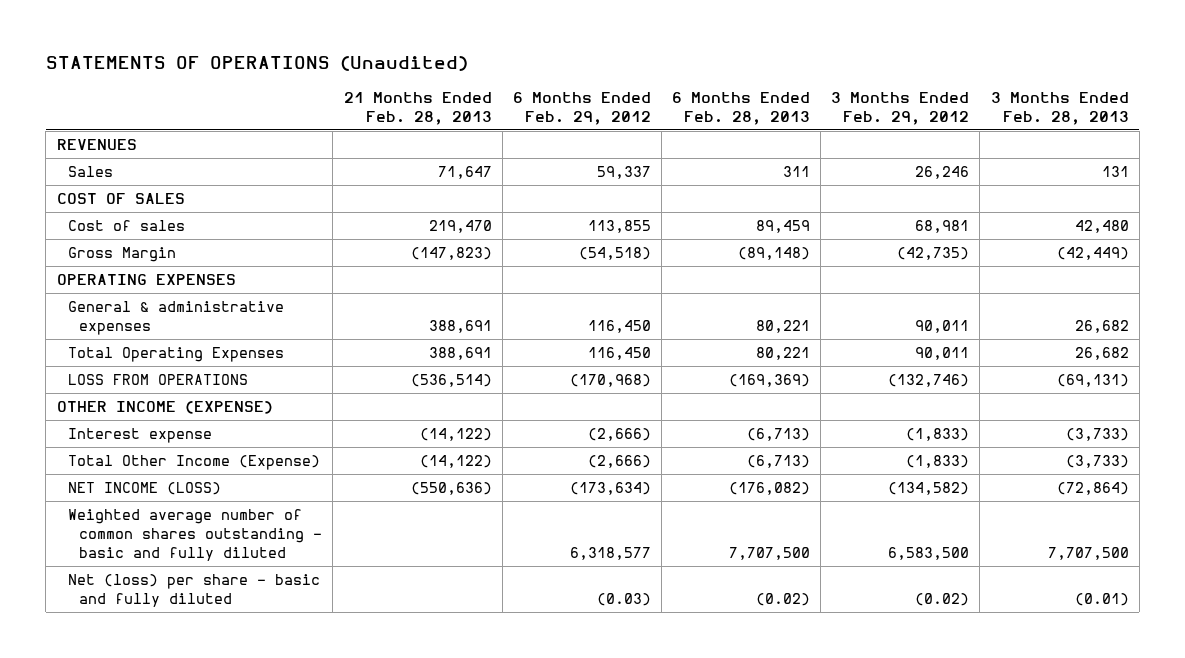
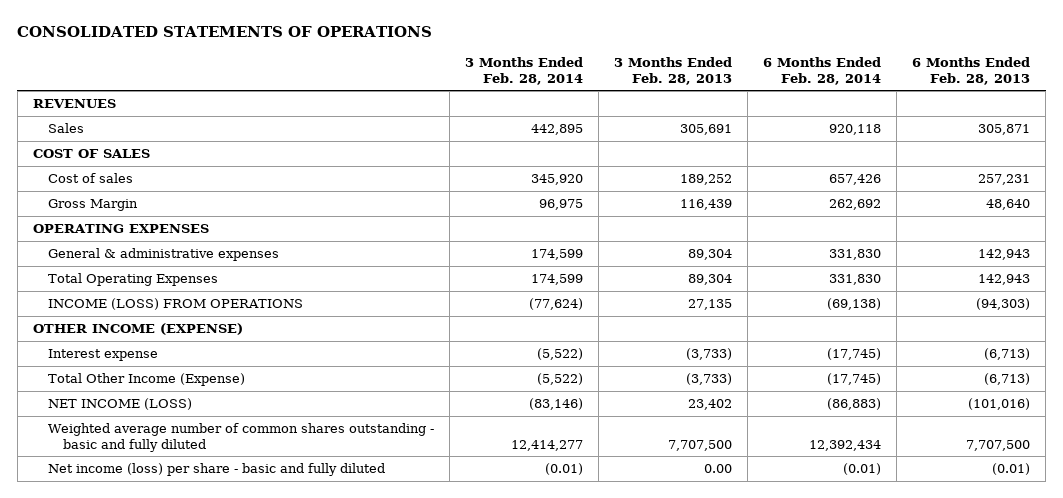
- STATEMENTS OF OPERATIONS (Unaudited)
+ CONSOLIDATED STATEMENTS OF OPERATIONS
- | 21 Months Ended Feb. 28, 2013 | 6 Months Ended Feb. 29, 2012 | 6 Months Ended Feb. 28, 2013 | 3 Months Ended Feb. 29, 2012 | 3 Months Ended Feb. 28, 2013
+ | 3 Months Ended Feb. 28, 2014 | 3 Months Ended Feb. 28, 2013 | 6 Months Ended Feb. 28, 2014 | 6 Months Ended Feb. 28, 2013
- Sales | 71,647 | 59,337 | 311 | 26,246 | 131
+ Sales | 442,895 | 305,691 | 920,118 | 305,871
- Cost of sales | 219,470 | 113,855 | 89,459 | 68,981 | 42,480
- Gross Margin | (147,823) | (54,518) | (89,148) | (42,735) | (42,449)
+ Cost of sales | 345,920 | 189,252 | 657,426 | 257,231
+ Gross Margin | 96,975 | 116,439 | 262,692 | 48,640
- General & administrative expenses | 388,691 | 116,450 | 80,221 | 90,011 | 26,682
- Total Operating Expenses | 388,691 | 116,450 | 80,221 | 90,011 | 26,682
- LOSS FROM OPERATIONS | (536,514) | (170,968) | (169,369) | (132,746) | (69,131)
+ General & administrative expenses | 174,599 | 89,304 | 331,830 | 142,943
+ Total Operating Expenses | 174,599 | 89,304 | 331,830 | 142,943
+ INCOME (LOSS) FROM OPERATIONS | (77,624) | 27,135 | (69,138) | (94,303)
- NET INCOME (LOSS) | (550,636) | (173,634) | (176,082) | (134,582) | (72,864)
+ NET INCOME (LOSS) | (83,146) | 23,402 | (86,883) | (101,016)
- Net (loss) per share - basic and fully diluted | | (0.03) | (0.02) | (0.02) | (0.01)
+ Net income (loss) per share - basic and fully diluted | (0.01) | 0.00 | (0.01) | (0.01)

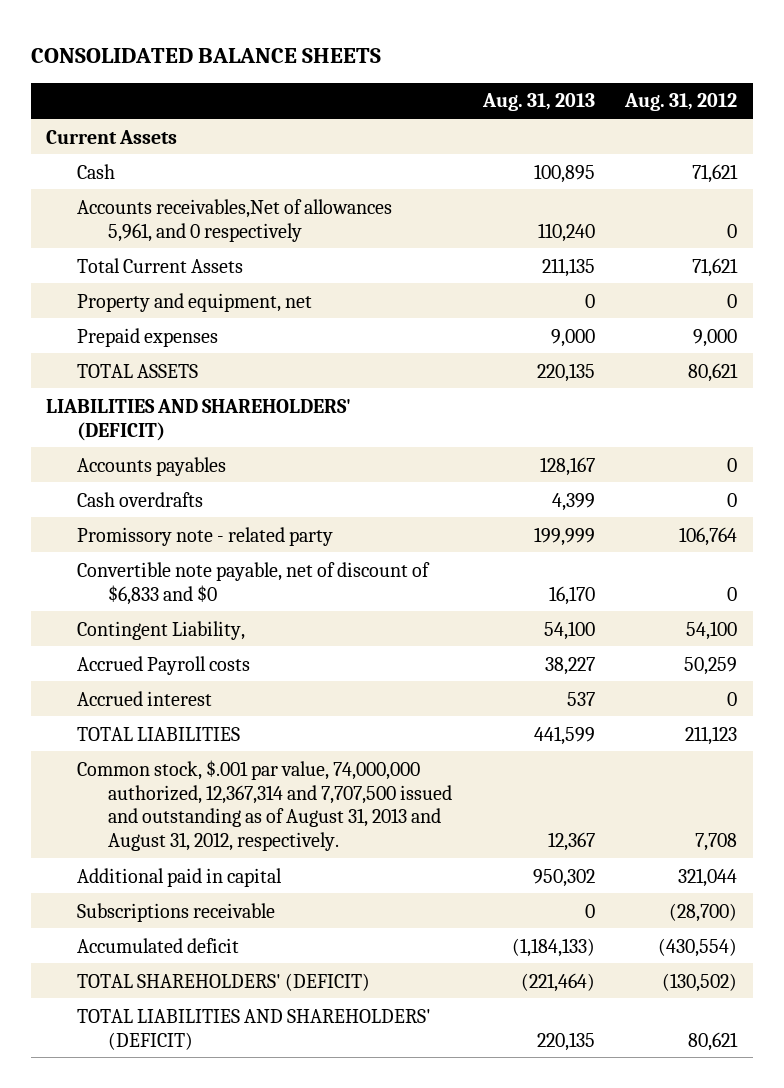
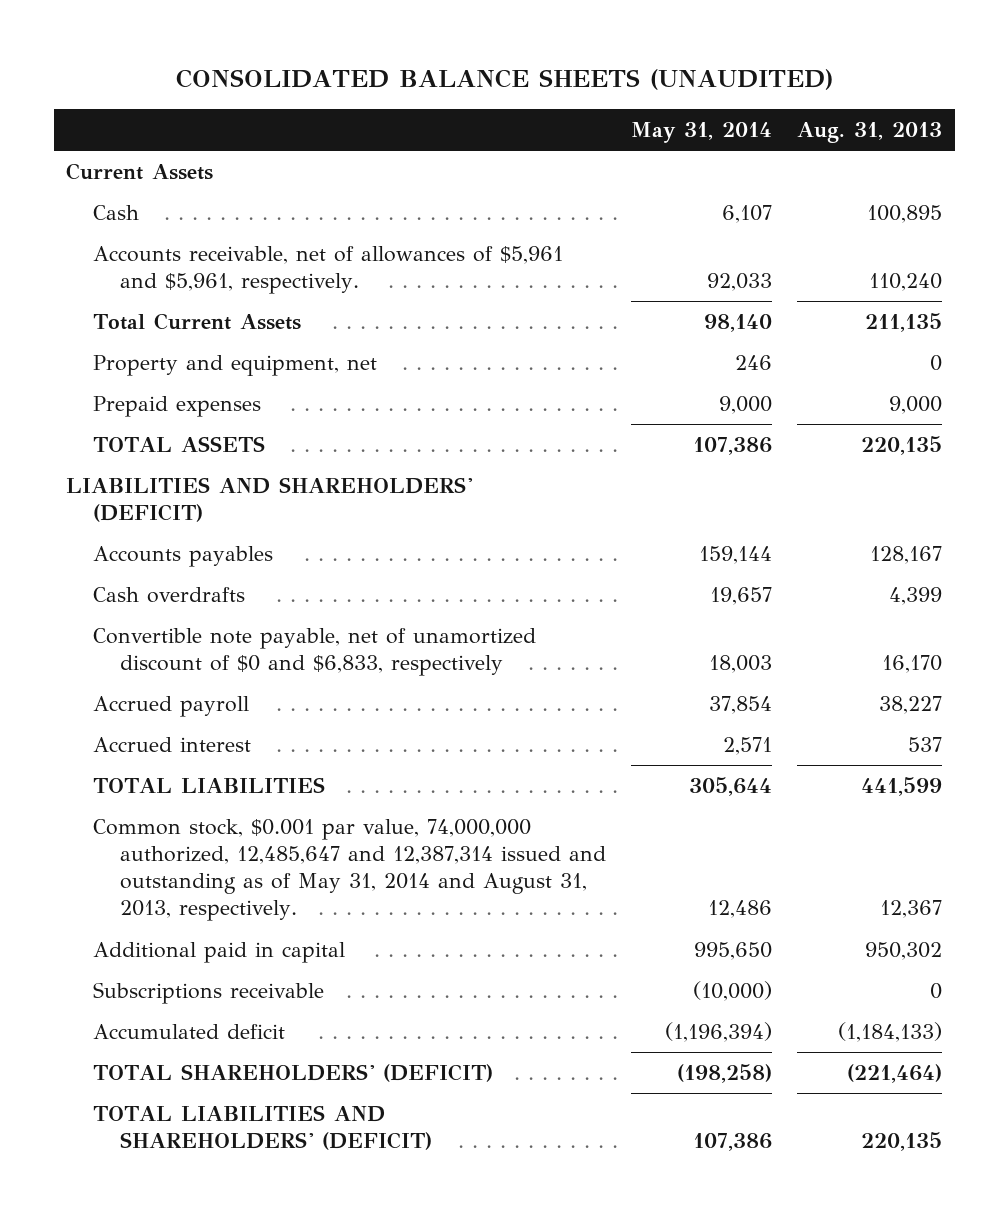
- CONSOLIDATED BALANCE SHEETS
+ CONSOLIDATED BALANCE SHEETS (UNAUDITED)
- | Aug. 31, 2013 | Aug. 31, 2012
+ | May 31, 2014 | Aug. 31, 2013
- Accounts receivables,Net of allowances 5,961, and 0 respectively | 110,240 | 0
+ Accounts receivable, net of allowances of $5,961 and $5,961, respectively. | 92,033 | 110,240
- Promissory note - related party | 199,999 | 106,764
- Convertible note payable, net of discount of $6,833 and $0 | 16,170 | 0
- Contingent Liability, | 54,100 | 54,100
- Accrued Payroll costs | 38,227 | 50,259
+ Convertible note payable, net of unamortized discount of $0 and $6,833, respectively | 18,003 | 16,170
+ Accrued payroll | 37,854 | 38,227
- Common stock, $.001 par value, 74,000,000 authorized, 12,367,314 and 7,707,500 issued and outstanding as of August 31, 2013 and August 31, 2012, respectively. | 12,367 | 7,708
+ Common stock, $0.001 par value, 74,000,000 authorized, 12,485,647 and 12,387,314 issued and outstanding as of May 31, 2014 and August 31, 2013, respectively. | 12,486 | 12,367

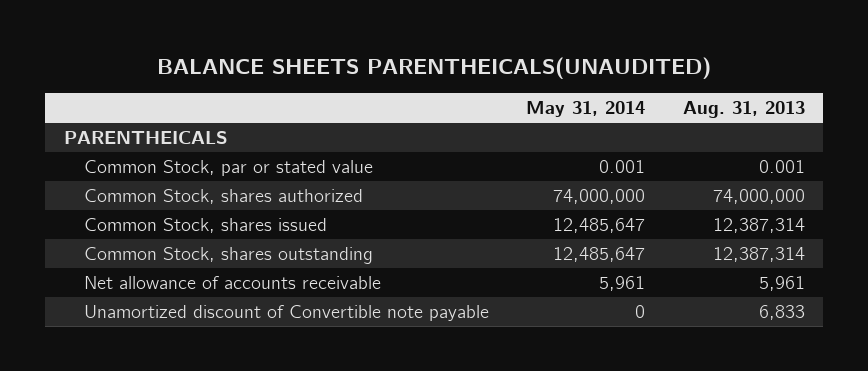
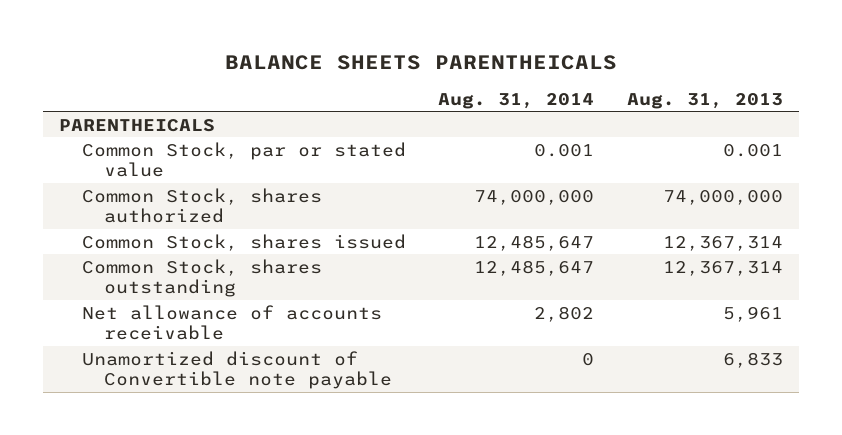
- BALANCE SHEETS PARENTHEICALS(UNAUDITED)
+ BALANCE SHEETS PARENTHEICALS
- | May 31, 2014 | Aug. 31, 2013
+ | Aug. 31, 2014 | Aug. 31, 2013
- Common Stock, shares issued | 12,485,647 | 12,387,314
- Common Stock, shares outstanding | 12,485,647 | 12,387,314
+ Common Stock, shares issued | 12,485,647 | 12,367,314
+ Common Stock, shares outstanding | 12,485,647 | 12,367,314

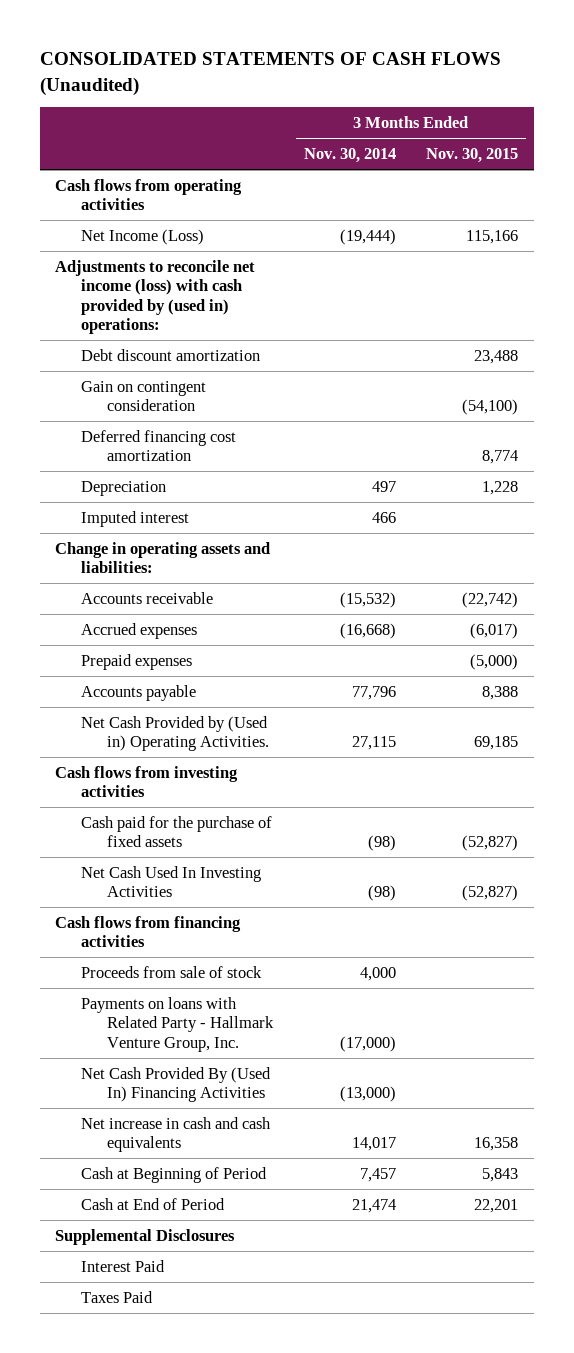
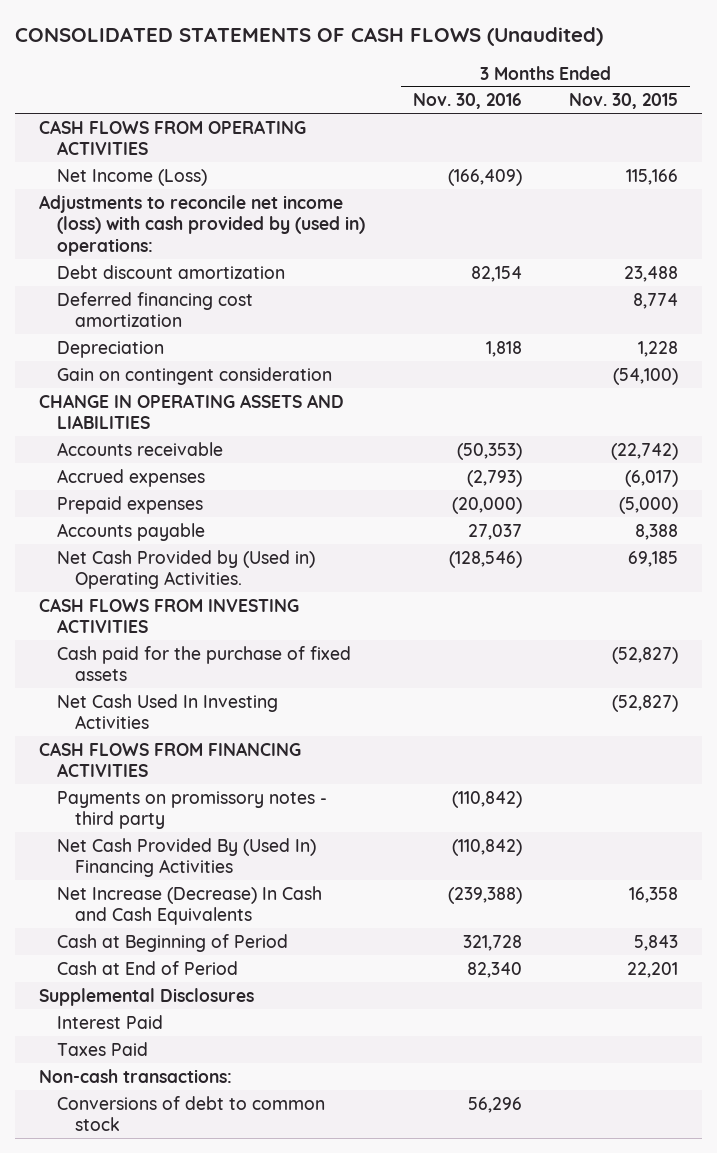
- | 3 Months Ended Nov. 30, 2014 | 3 Months Ended Nov. 30, 2015
+ | 3 Months Ended Nov. 30, 2016 | 3 Months Ended Nov. 30, 2015
- Cash flows from operating activities
+ CASH FLOWS FROM OPERATING ACTIVITIES
- Imputed interest | 466 |
- Change in operating assets and liabilities:
moved down: Gain on contingent consideration | | (54,100)
+ CHANGE IN OPERATING ASSETS AND LIABILITIES
- Cash flows from investing activities
+ CASH FLOWS FROM INVESTING ACTIVITIES
- Cash flows from financing activities
- Proceeds from sale of stock | 4,000 |
- Payments on loans with Related Party - Hallmark Venture Group, Inc. | (17,000) |
+ CASH FLOWS FROM FINANCING ACTIVITIES
+ Payments on promissory notes - third party | (110,842) |
- Net increase in cash and cash equivalents | 14,017 | 16,358
+ Net Increase (Decrease) In Cash and Cash Equivalents | (239,388) | 16,358
+ Non-cash transactions:
+ Conversions of debt to common stock | 56,296 |

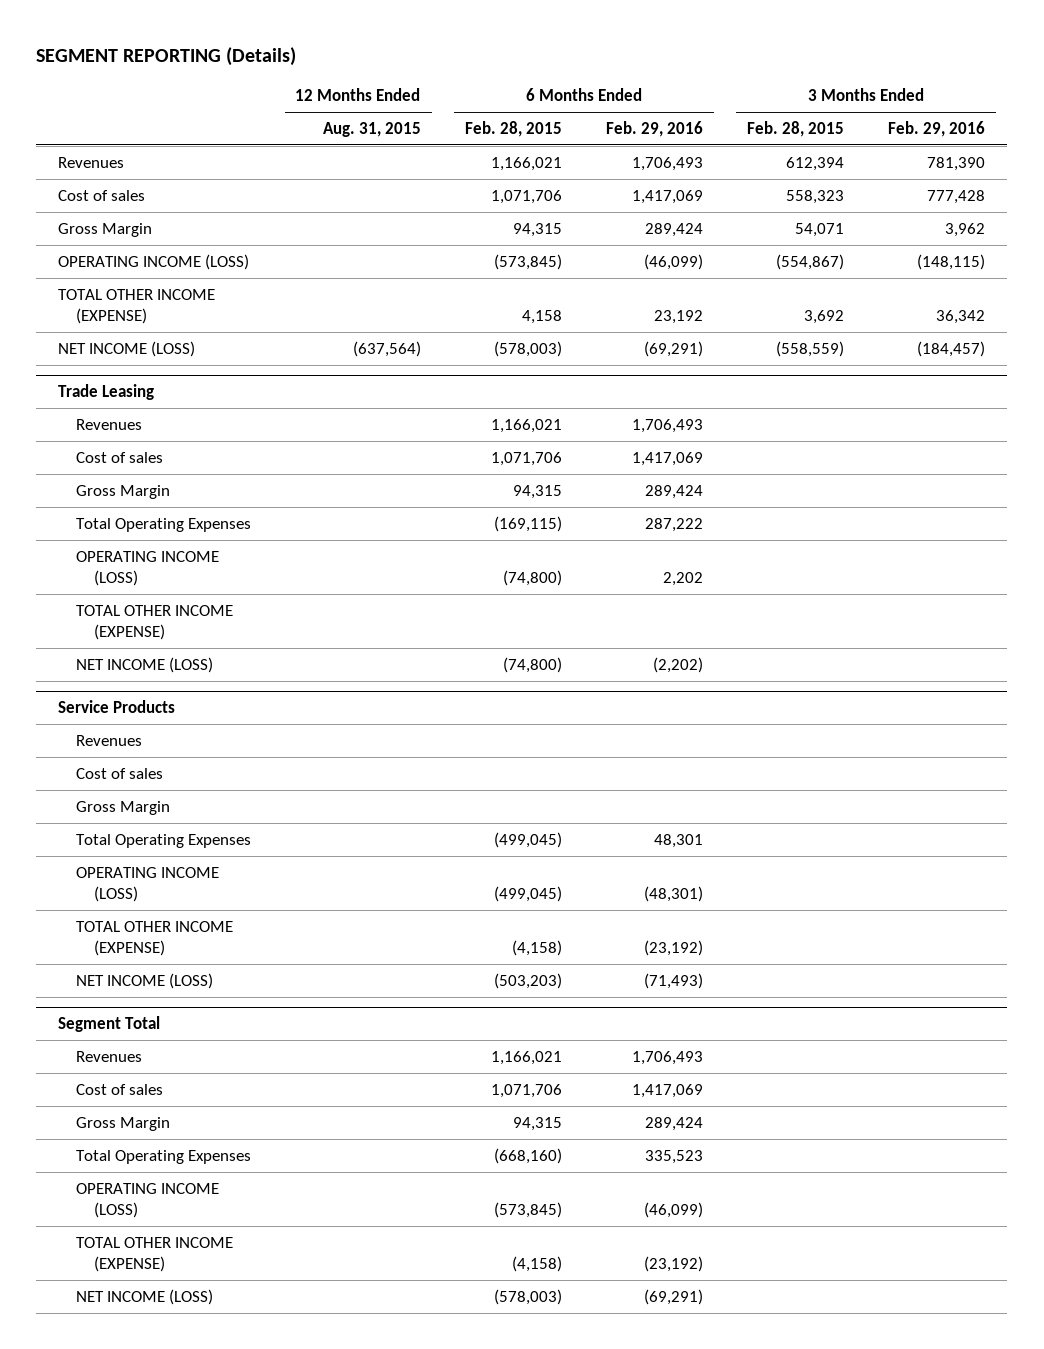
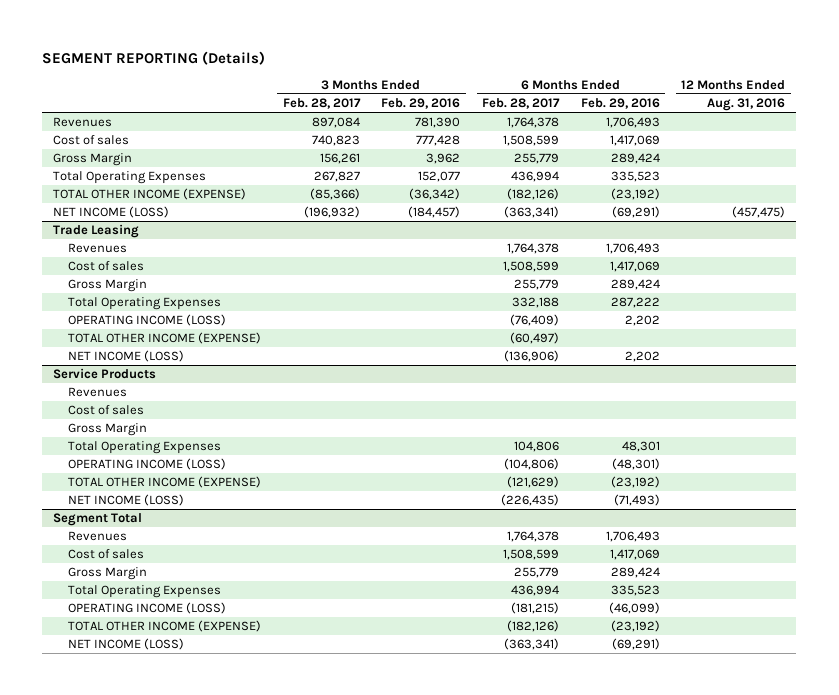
- | 12 Months Ended Aug. 31, 2015 | 6 Months Ended Feb. 28, 2015 | 6 Months Ended Feb. 29, 2016 | 3 Months Ended Feb. 28, 2015 | 3 Months Ended Feb. 29, 2016
+ | 3 Months Ended Feb. 28, 2017 | 3 Months Ended Feb. 29, 2016 | 6 Months Ended Feb. 28, 2017 | 6 Months Ended Feb. 29, 2016 | 12 Months Ended Aug. 31, 2016
- OPERATING INCOME (LOSS) | | (573,845) | (46,099) | (554,867) | (148,115)
- TOTAL OTHER INCOME (EXPENSE) | | 4,158 | 23,192 | 3,692 | 36,342
+ Total Operating Expenses | 267,827 | 152,077 | 436,994 | 335,523 |
+ TOTAL OTHER INCOME (EXPENSE) | (85,366) | (36,342) | (182,126) | (23,192) |
@ Trade Leasing
- NET INCOME (LOSS) | | (74,800) | (2,202) | |
+ NET INCOME (LOSS) | | | (136,906) | 2,202 |

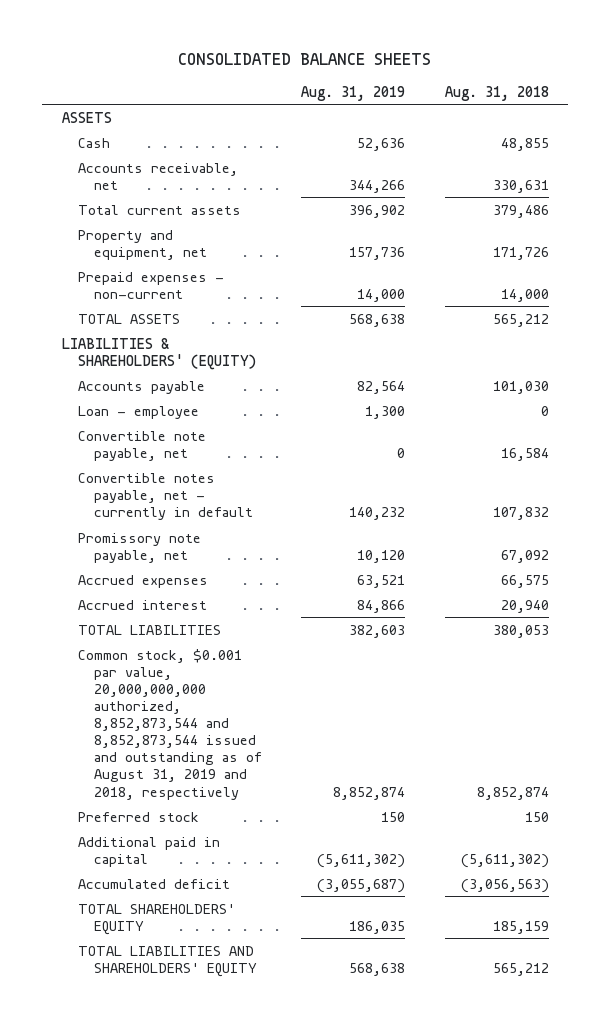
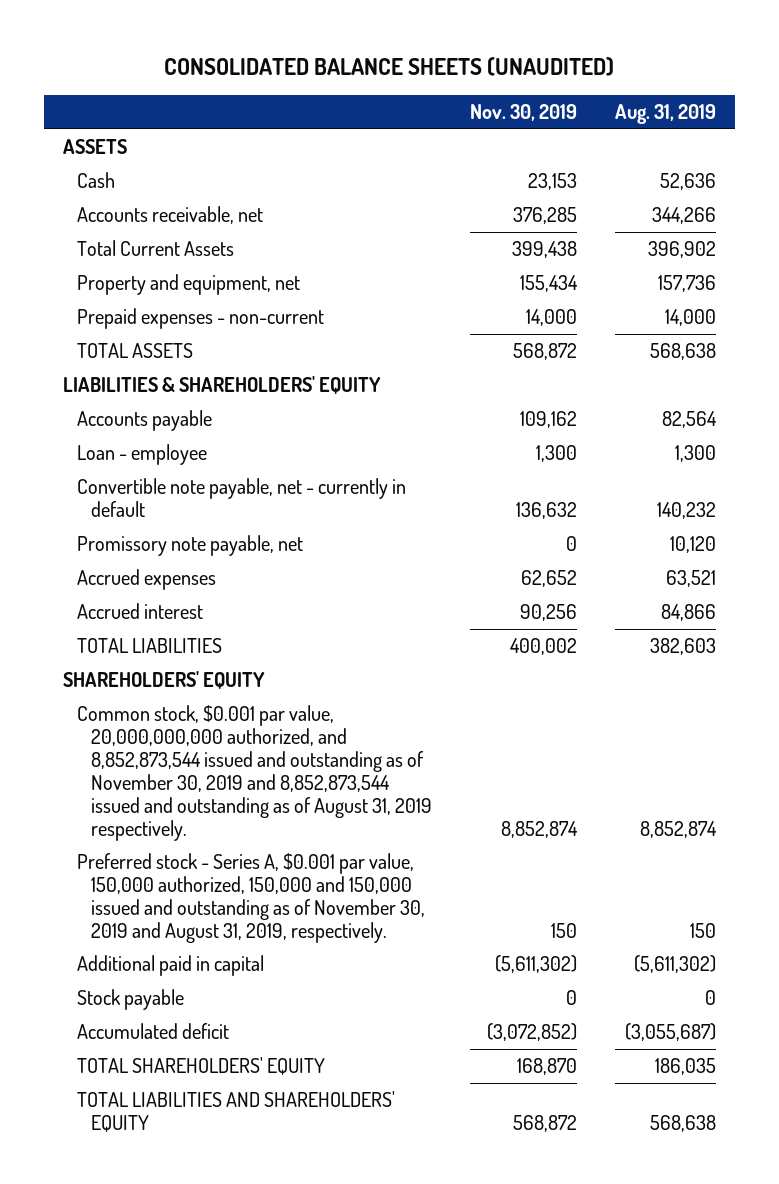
- CONSOLIDATED BALANCE SHEETS
+ CONSOLIDATED BALANCE SHEETS (UNAUDITED)
- | Aug. 31, 2019 | Aug. 31, 2018
+ | Nov. 30, 2019 | Aug. 31, 2019
- Total current assets | 396,902 | 379,486
+ Total Current Assets | 399,438 | 396,902
- LIABILITIES & SHAREHOLDERS' (EQUITY)
+ LIABILITIES & SHAREHOLDERS' EQUITY
- Convertible note payable, net | 0 | 16,584
- Convertible notes payable, net - currently in default | 140,232 | 107,832
+ Convertible note payable, net - currently in default | 136,632 | 140,232
- Common stock, $0.001 par value, 20,000,000,000 authorized, 8,852,873,544 and 8,852,873,544 issued and outstanding as of August 31, 2019 and 2018, respectively | 8,852,874 | 8,852,874
- Preferred stock | 150 | 150
+ SHAREHOLDERS' EQUITY
+ Common stock, $0.001 par value, 20,000,000,000 authorized, and 8,852,873,544 issued and outstanding as of November 30, 2019 and 8,852,873,544 issued and outstanding as of August 31, 2019 respectively. | 8,852,874 | 8,852,874
+ Preferred stock - Series A, $0.001 par value, 150,000 authorized, 150,000 and 150,000 issued and outstanding as of November 30, 2019 and August 31, 2019, respectively. | 150 | 150
+ Stock payable | 0 | 0

